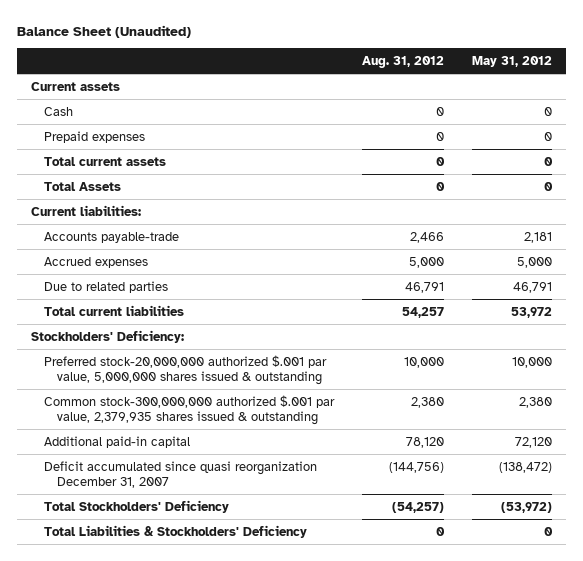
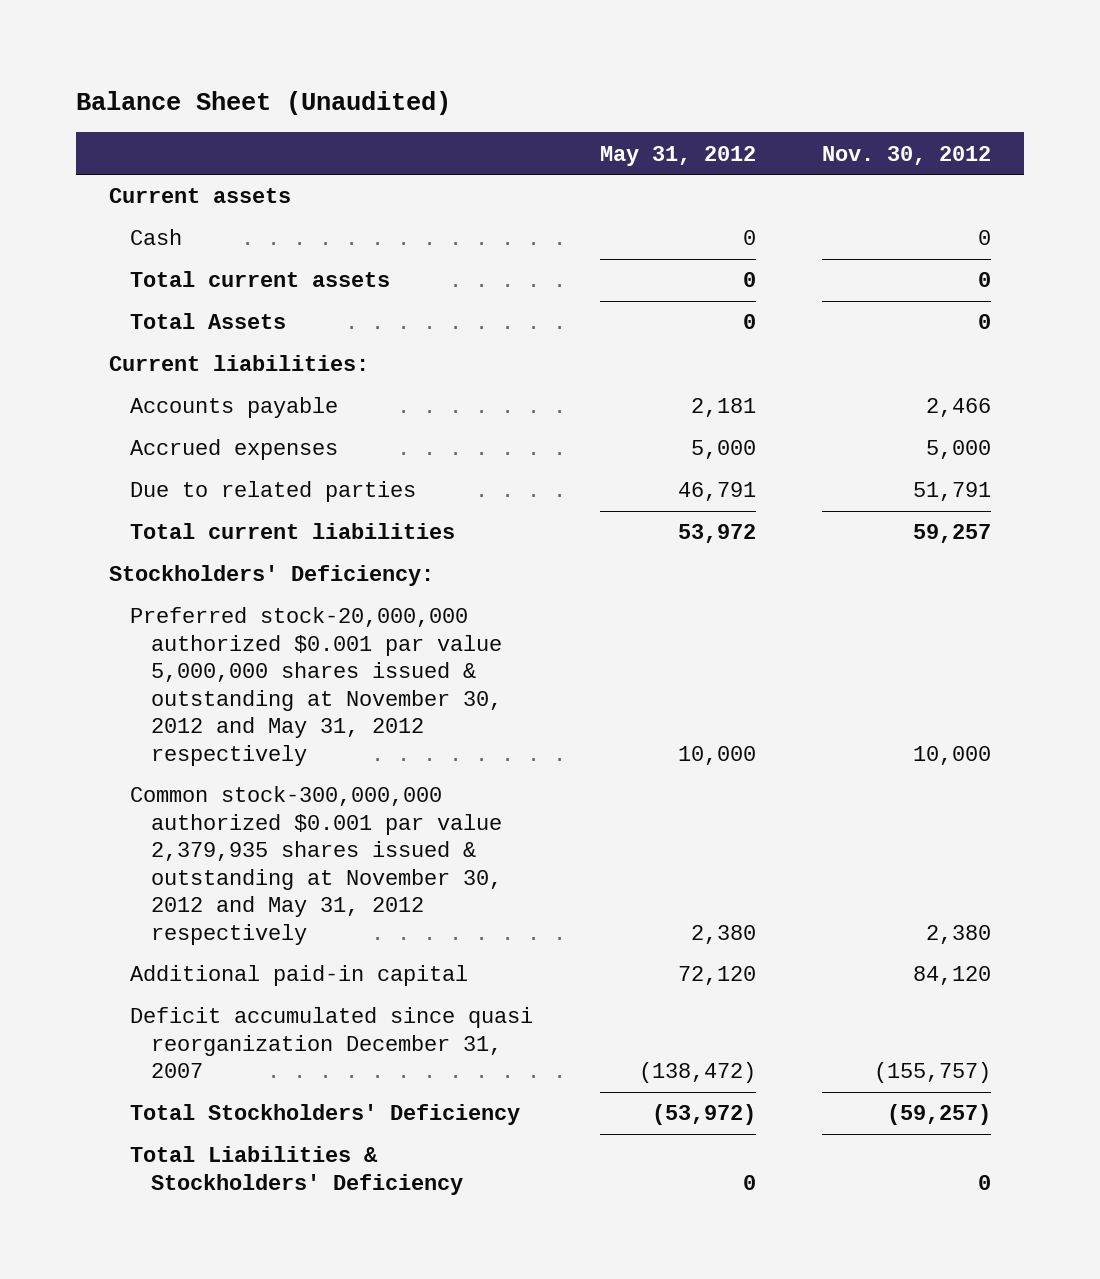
- | Aug. 31, 2012 | May 31, 2012
+ | May 31, 2012 | Nov. 30, 2012
- Prepaid expenses | 0 | 0
- Accounts payable-trade | 2,466 | 2,181
+ Accounts payable | 2,181 | 2,466
- Preferred stock-20,000,000 authorized $.001 par value, 5,000,000 shares issued & outstanding | 10,000 | 10,000
- Common stock-300,000,000 authorized $.001 par value, 2,379,935 shares issued & outstanding | 2,380 | 2,380
+ Preferred stock-20,000,000 authorized $0.001 par value 5,000,000 shares issued & outstanding at November 30, 2012 and May 31, 2012 respectively | 10,000 | 10,000
+ Common stock-300,000,000 authorized $0.001 par value 2,379,935 shares issued & outstanding at November 30, 2012 and May 31, 2012 respectively | 2,380 | 2,380

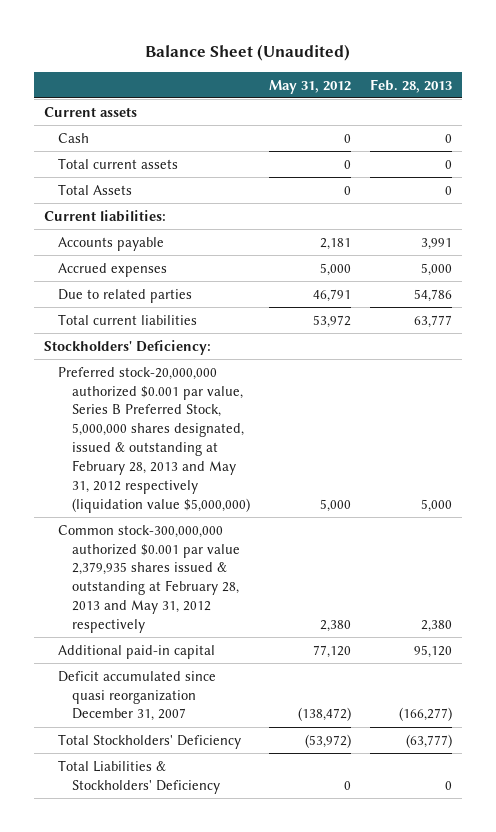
- | May 31, 2012 | Nov. 30, 2012
+ | May 31, 2012 | Feb. 28, 2013
- Preferred stock-20,000,000 authorized $0.001 par value 5,000,000 shares issued & outstanding at November 30, 2012 and May 31, 2012 respectively | 10,000 | 10,000
- Common stock-300,000,000 authorized $0.001 par value 2,379,935 shares issued & outstanding at November 30, 2012 and May 31, 2012 respectively | 2,380 | 2,380
- Additional paid-in capital | 72,120 | 84,120
+ Preferred stock-20,000,000 authorized $0.001 par value, Series B Preferred Stock, 5,000,000 shares designated, issued & outstanding at February 28, 2013 and May 31, 2012 respectively (liquidation value $5,000,000) | 5,000 | 5,000
+ Common stock-300,000,000 authorized $0.001 par value 2,379,935 shares issued & outstanding at February 28, 2013 and May 31, 2012 respectively | 2,380 | 2,380
+ Additional paid-in capital | 77,120 | 95,120

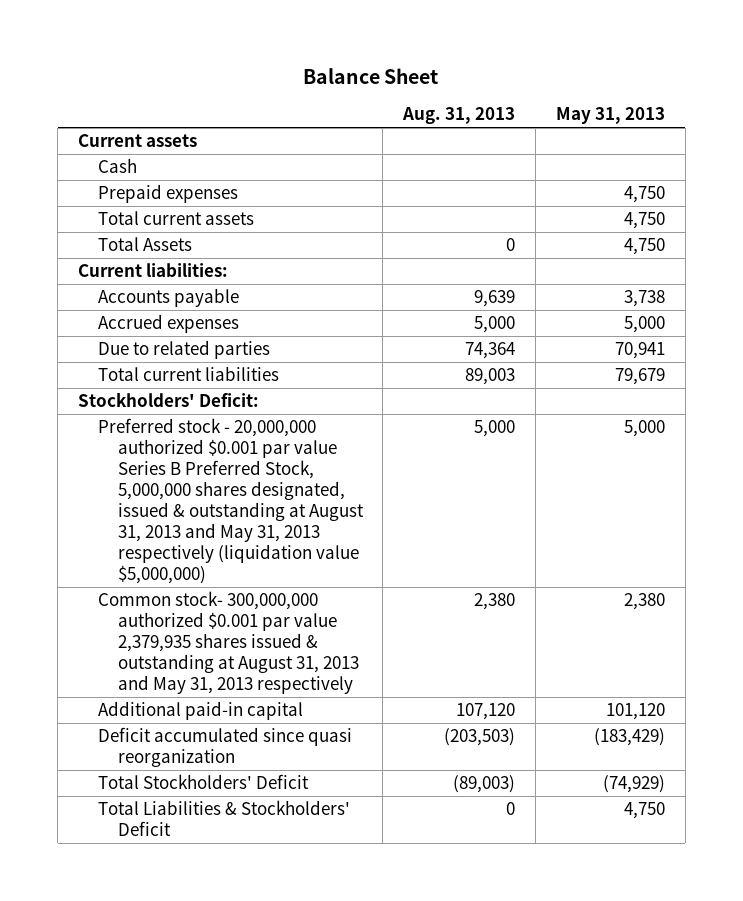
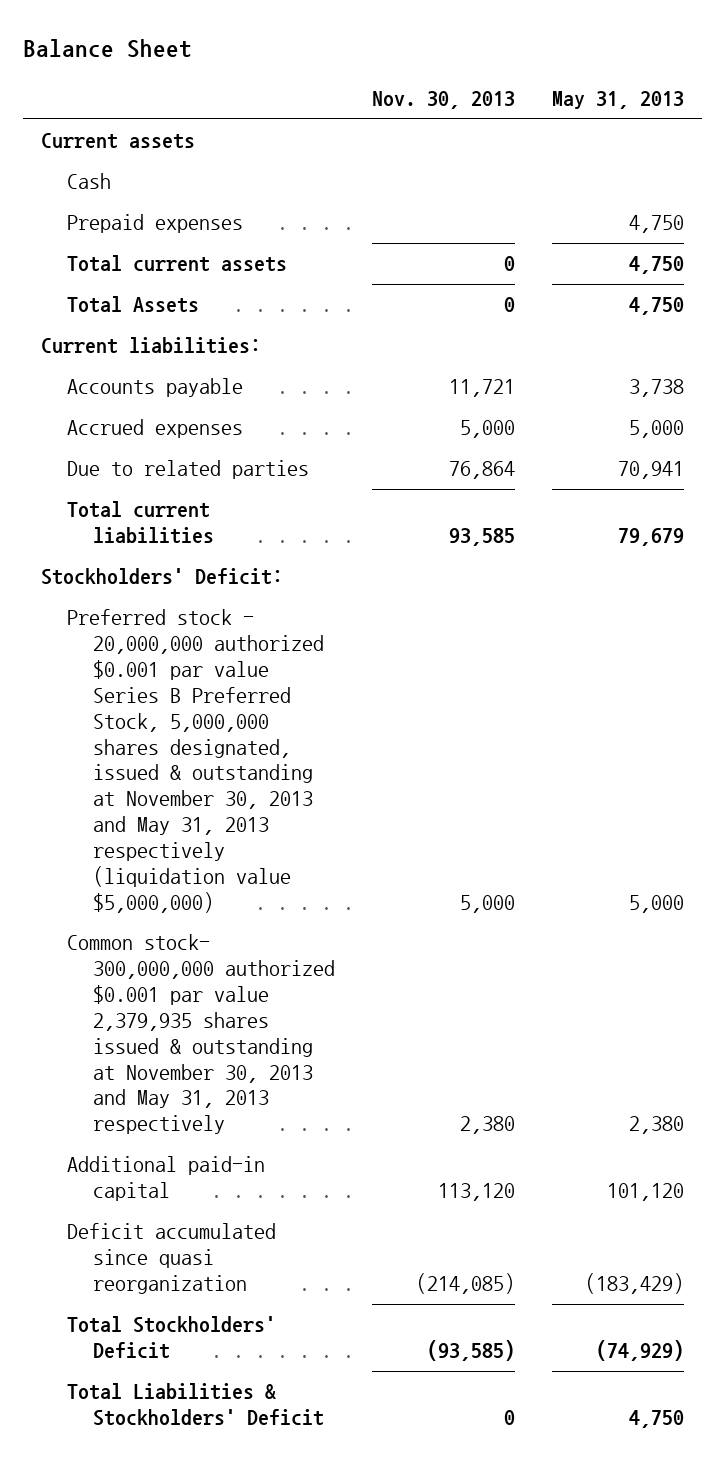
- | Aug. 31, 2013 | May 31, 2013
+ | Nov. 30, 2013 | May 31, 2013
- Preferred stock - 20,000,000 authorized $0.001 par value Series B Preferred Stock, 5,000,000 shares designated, issued & outstanding at August 31, 2013 and May 31, 2013 respectively (liquidation value $5,000,000) | 5,000 | 5,000
- Common stock- 300,000,000 authorized $0.001 par value 2,379,935 shares issued & outstanding at August 31, 2013 and May 31, 2013 respectively | 2,380 | 2,380
+ Preferred stock - 20,000,000 authorized $0.001 par value Series B Preferred Stock, 5,000,000 shares designated, issued & outstanding at November 30, 2013 and May 31, 2013 respectively (liquidation value $5,000,000) | 5,000 | 5,000
+ Common stock- 300,000,000 authorized $0.001 par value 2,379,935 shares issued & outstanding at November 30, 2013 and May 31, 2013 respectively | 2,380 | 2,380

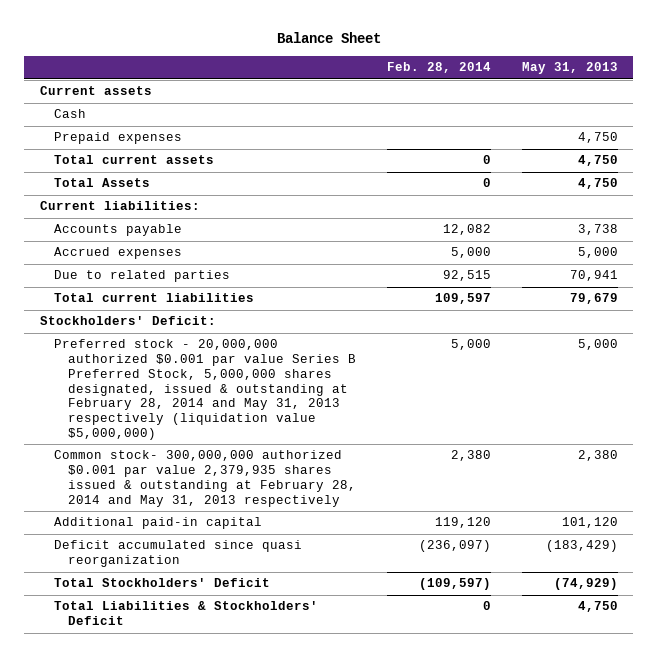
- | Nov. 30, 2013 | May 31, 2013
+ | Feb. 28, 2014 | May 31, 2013
- Preferred stock - 20,000,000 authorized $0.001 par value Series B Preferred Stock, 5,000,000 shares designated, issued & outstanding at November 30, 2013 and May 31, 2013 respectively (liquidation value $5,000,000) | 5,000 | 5,000
- Common stock- 300,000,000 authorized $0.001 par value 2,379,935 shares issued & outstanding at November 30, 2013 and May 31, 2013 respectively | 2,380 | 2,380
+ Preferred stock - 20,000,000 authorized $0.001 par value Series B Preferred Stock, 5,000,000 shares designated, issued & outstanding at February 28, 2014 and May 31, 2013 respectively (liquidation value $5,000,000) | 5,000 | 5,000
+ Common stock- 300,000,000 authorized $0.001 par value 2,379,935 shares issued & outstanding at February 28, 2014 and May 31, 2013 respectively | 2,380 | 2,380

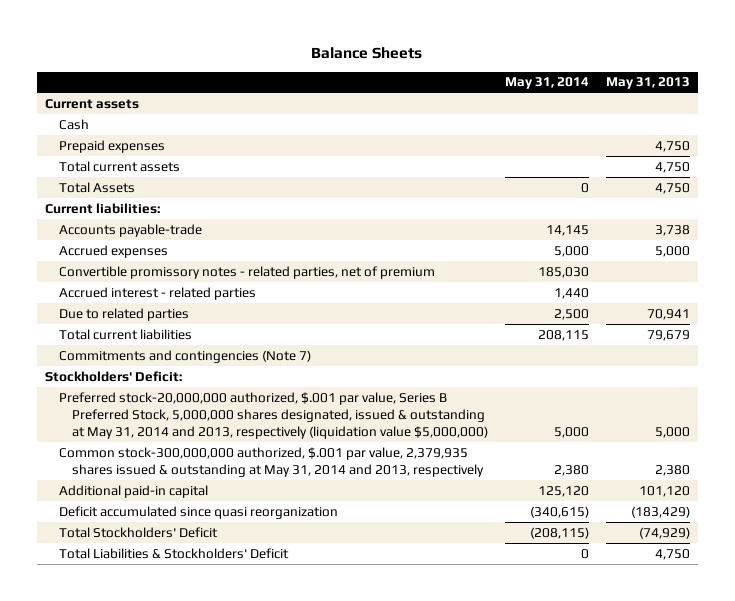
- Balance Sheet
+ Balance Sheets
- | Feb. 28, 2014 | May 31, 2013
+ | May 31, 2014 | May 31, 2013
- Accounts payable | 12,082 | 3,738
+ Accounts payable-trade | 14,145 | 3,738
+ Convertible promissory notes - related parties, net of premium | 185,030 |
+ Accrued interest - related parties | 1,440 |
+ Commitments and contingencies (Note 7)
- Preferred stock - 20,000,000 authorized $0.001 par value Series B Preferred Stock, 5,000,000 shares designated, issued & outstanding at February 28, 2014 and May 31, 2013 respectively (liquidation value $5,000,000) | 5,000 | 5,000
- Common stock- 300,000,000 authorized $0.001 par value 2,379,935 shares issued & outstanding at February 28, 2014 and May 31, 2013 respectively | 2,380 | 2,380
+ Preferred stock-20,000,000 authorized, $.001 par value, Series B Preferred Stock, 5,000,000 shares designated, issued & outstanding at May 31, 2014 and 2013, respectively (liquidation value $5,000,000) | 5,000 | 5,000
+ Common stock-300,000,000 authorized, $.001 par value, 2,379,935 shares issued & outstanding at May 31, 2014 and 2013, respectively | 2,380 | 2,380

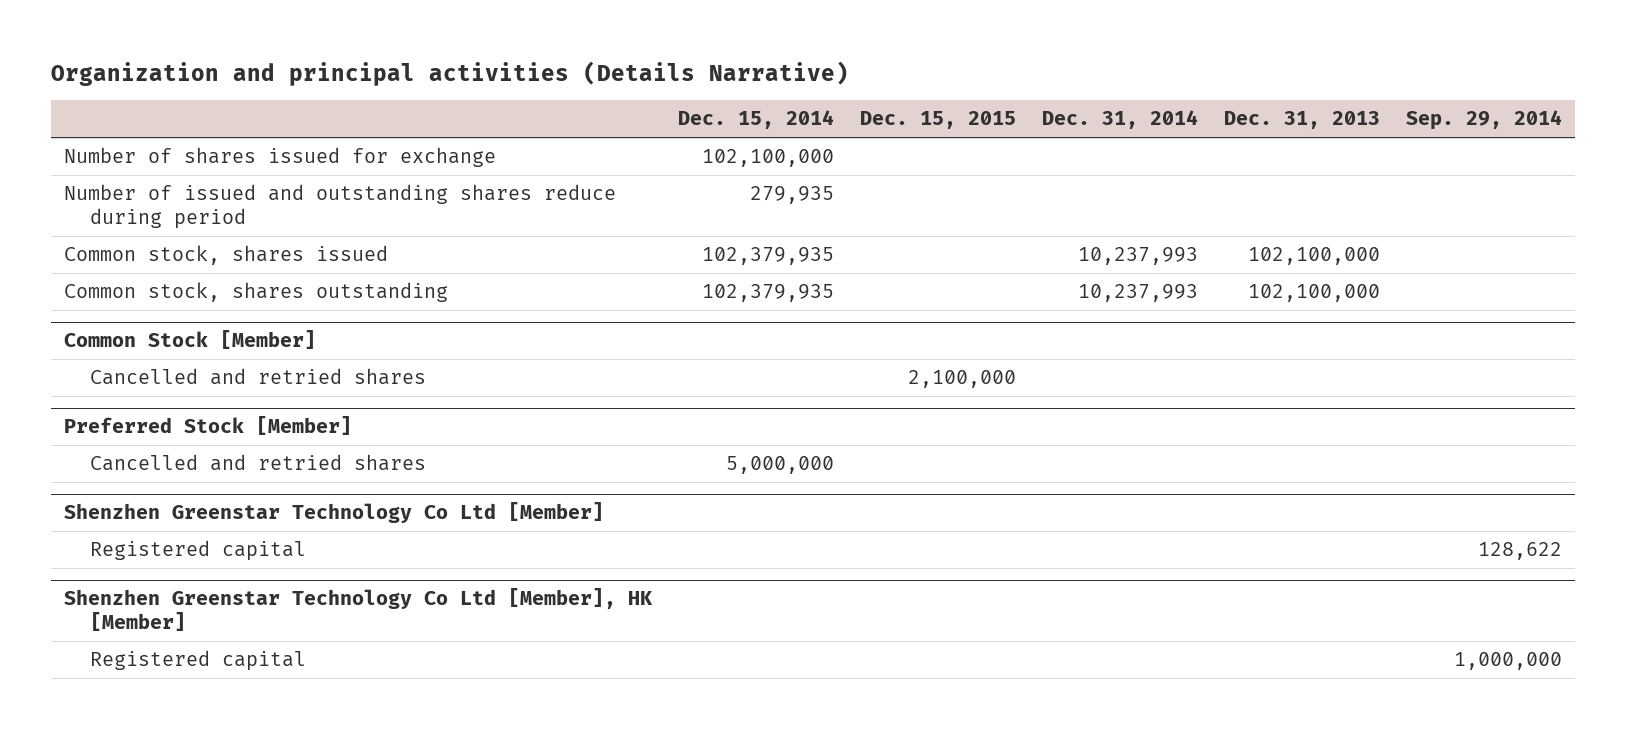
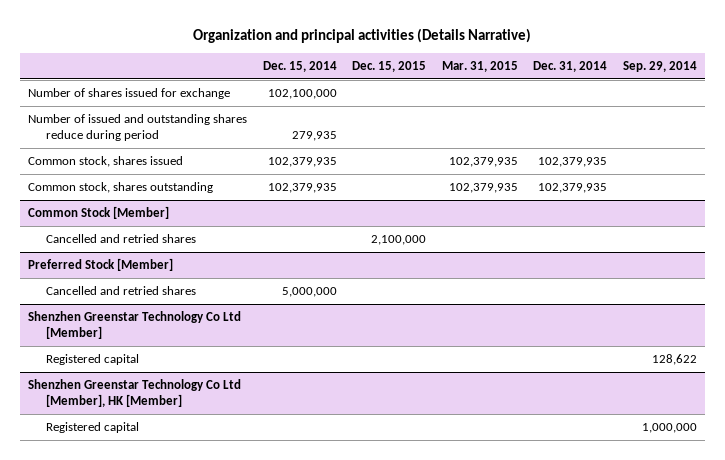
- | Dec. 15, 2014 | Dec. 15, 2015 | Dec. 31, 2014 | Dec. 31, 2013 | Sep. 29, 2014
+ | Dec. 15, 2014 | Dec. 15, 2015 | Mar. 31, 2015 | Dec. 31, 2014 | Sep. 29, 2014
- Common stock, shares issued | 102,379,935 | | 10,237,993 | 102,100,000 |
- Common stock, shares outstanding | 102,379,935 | | 10,237,993 | 102,100,000 |
+ Common stock, shares issued | 102,379,935 | | 102,379,935 | 102,379,935 |
+ Common stock, shares outstanding | 102,379,935 | | 102,379,935 | 102,379,935 |

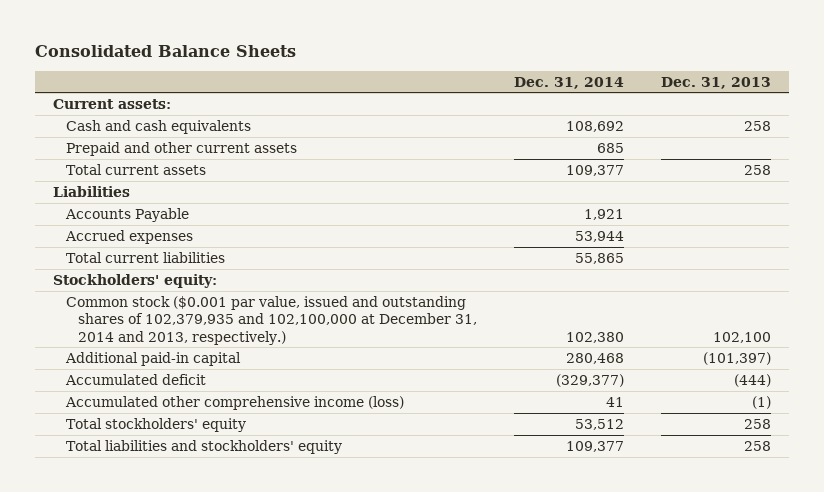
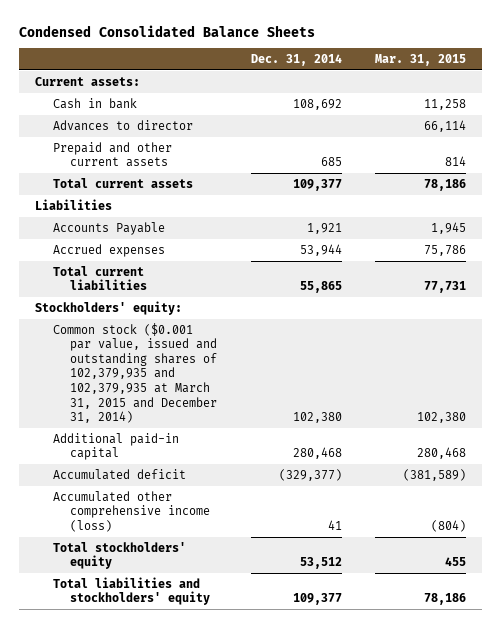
- Consolidated Balance Sheets
+ Condensed Consolidated Balance Sheets
- | Dec. 31, 2014 | Dec. 31, 2013
+ | Dec. 31, 2014 | Mar. 31, 2015
- Cash and cash equivalents | 108,692 | 258
+ Cash in bank | 108,692 | 11,258
+ Advances to director | | 66,114
- Common stock ($0.001 par value, issued and outstanding shares of 102,379,935 and 102,100,000 at December 31, 2014 and 2013, respectively.) | 102,380 | 102,100
+ Common stock ($0.001 par value, issued and outstanding shares of 102,379,935 and 102,379,935 at March 31, 2015 and December 31, 2014) | 102,380 | 102,380

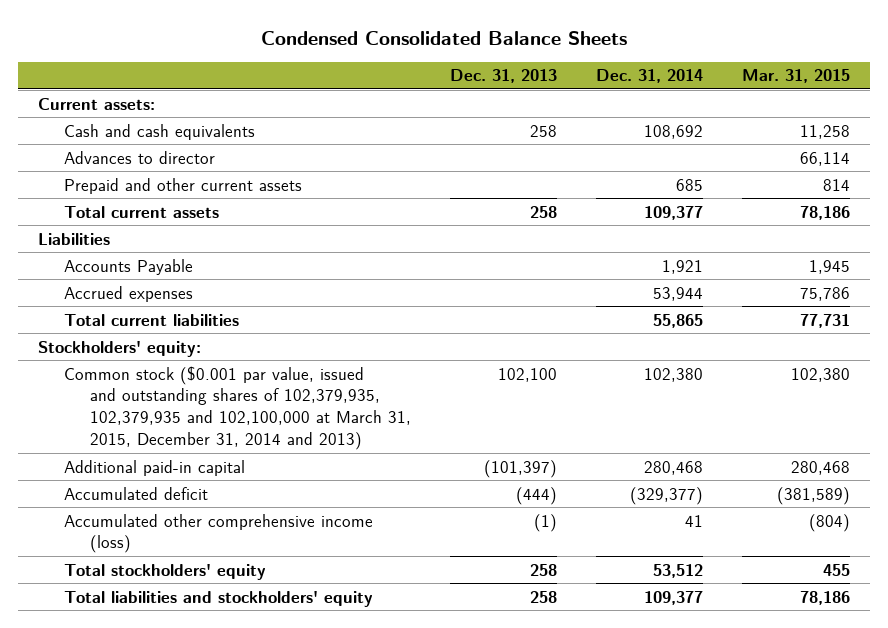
- | Dec. 31, 2014 | Mar. 31, 2015
+ | Dec. 31, 2013 | Dec. 31, 2014 | Mar. 31, 2015
- Cash in bank | 108,692 | 11,258
+ Cash and cash equivalents | 258 | 108,692 | 11,258
- Common stock ($0.001 par value, issued and outstanding shares of 102,379,935 and 102,379,935 at March 31, 2015 and December 31, 2014) | 102,380 | 102,380
+ Common stock ($0.001 par value, issued and outstanding shares of 102,379,935, 102,379,935 and 102,100,000 at March 31, 2015, December 31, 2014 and 2013) | 102,100 | 102,380 | 102,380

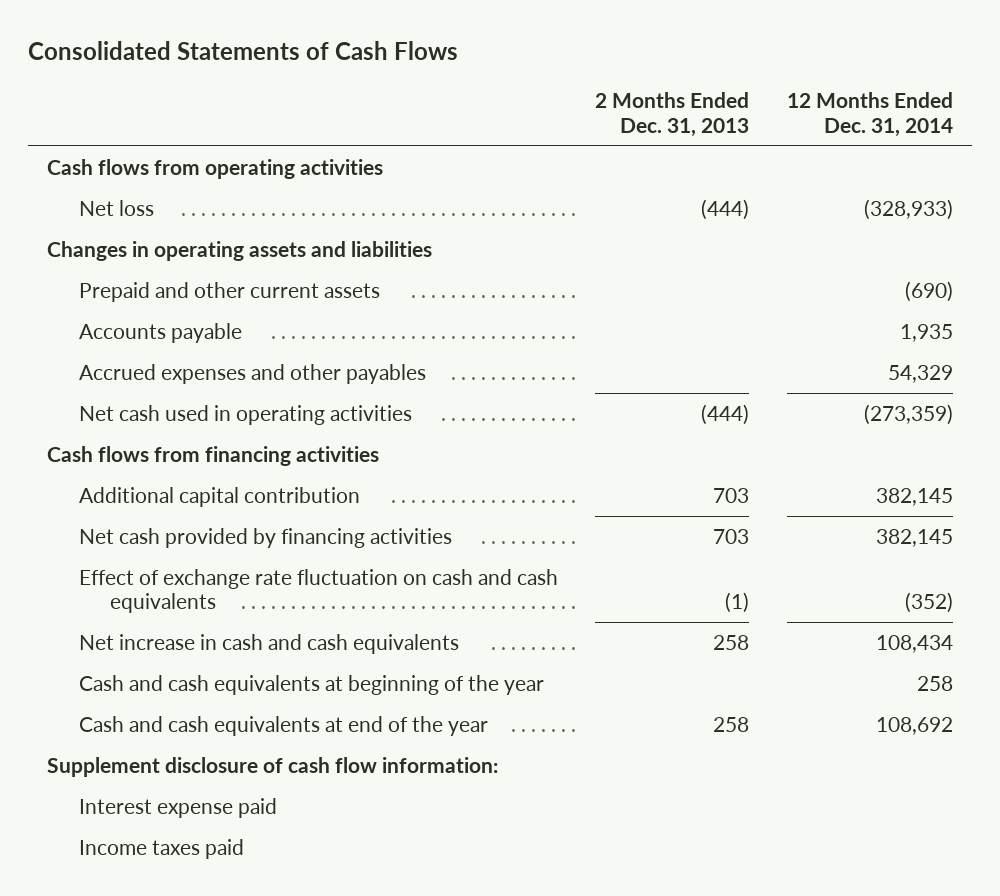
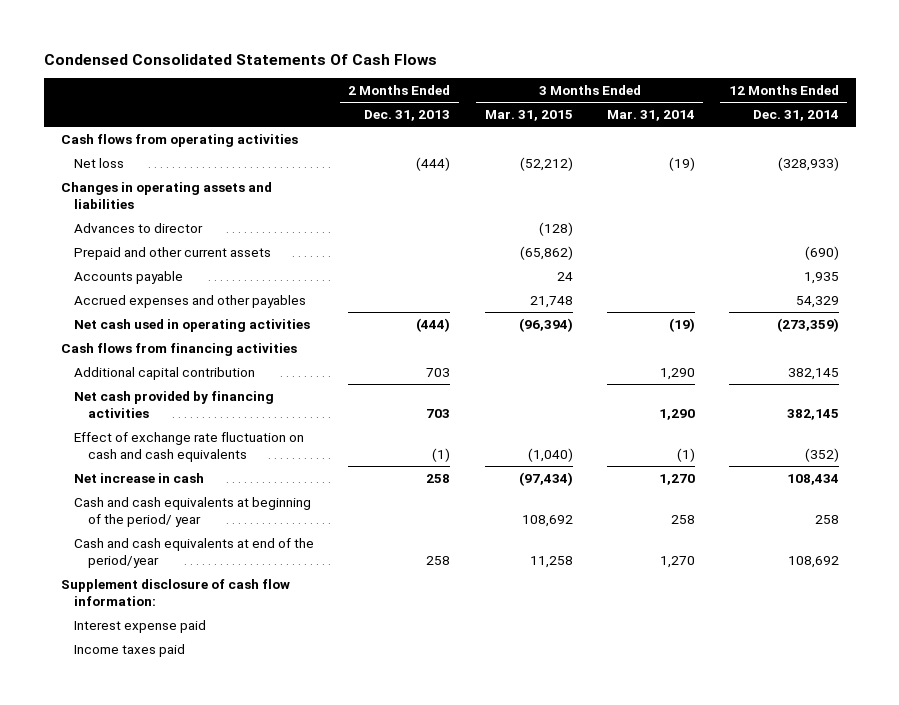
- Consolidated Statements of Cash Flows
+ Condensed Consolidated Statements Of Cash Flows
- | 2 Months Ended Dec. 31, 2013 | 12 Months Ended Dec. 31, 2014
+ | 2 Months Ended Dec. 31, 2013 | 3 Months Ended Mar. 31, 2015 | 3 Months Ended Mar. 31, 2014 | 12 Months Ended Dec. 31, 2014
+ Advances to director | | (128) | |
- Net increase in cash and cash equivalents | 258 | 108,434
- Cash and cash equivalents at beginning of the year | | 258
- Cash and cash equivalents at end of the year | 258 | 108,692
+ Net increase in cash | 258 | (97,434) | 1,270 | 108,434
+ Cash and cash equivalents at beginning of the period/ year | | 108,692 | 258 | 258
+ Cash and cash equivalents at end of the period/year | 258 | 11,258 | 1,270 | 108,692

